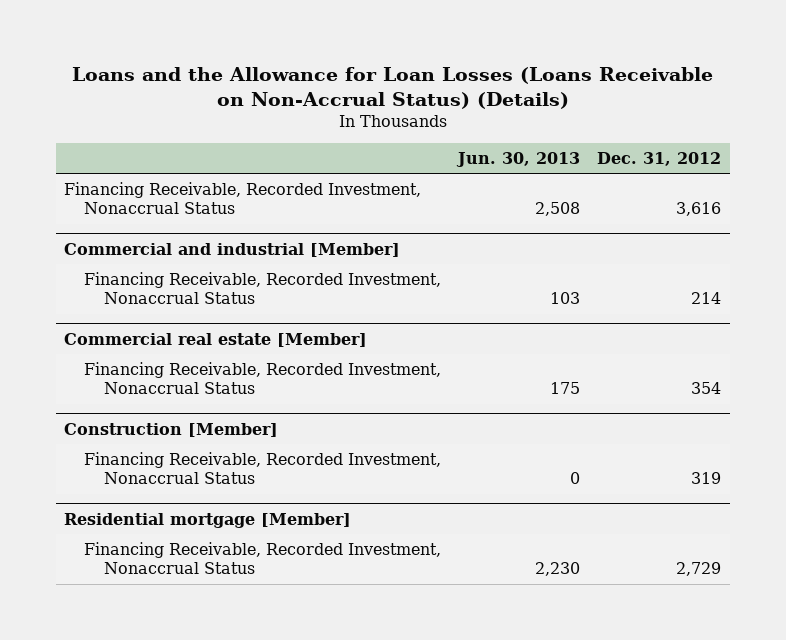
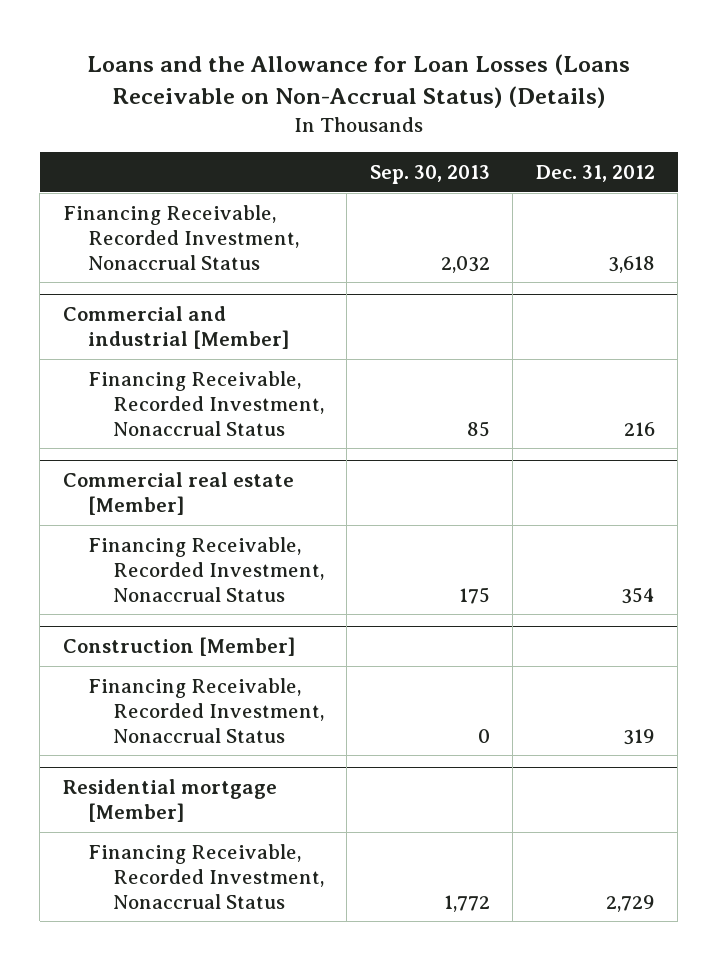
- | Jun. 30, 2013 | Dec. 31, 2012
+ | Sep. 30, 2013 | Dec. 31, 2012
- Financing Receivable, Recorded Investment, Nonaccrual Status | 2,508 | 3,616
+ Financing Receivable, Recorded Investment, Nonaccrual Status | 2,032 | 3,618
@ Commercial and industrial [Member]
- Financing Receivable, Recorded Investment, Nonaccrual Status | 103 | 214
+ Financing Receivable, Recorded Investment, Nonaccrual Status | 85 | 216

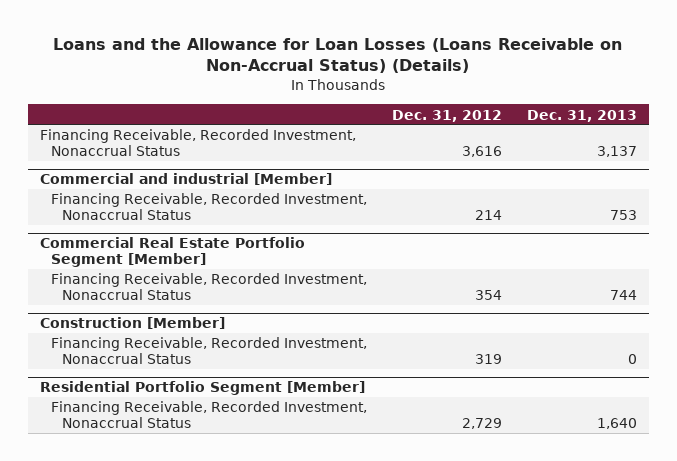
- | Sep. 30, 2013 | Dec. 31, 2012
+ | Dec. 31, 2012 | Dec. 31, 2013
- Financing Receivable, Recorded Investment, Nonaccrual Status | 2,032 | 3,618
+ Financing Receivable, Recorded Investment, Nonaccrual Status | 3,616 | 3,137
@ Commercial and industrial [Member]
- Financing Receivable, Recorded Investment, Nonaccrual Status | 85 | 216
- Commercial real estate [Member]
@ Commercial and industrial [Member]
+ Financing Receivable, Recorded Investment, Nonaccrual Status | 214 | 753
+ Commercial Real Estate Portfolio Segment [Member]
- Residential mortgage [Member]
+ Residential Portfolio Segment [Member]

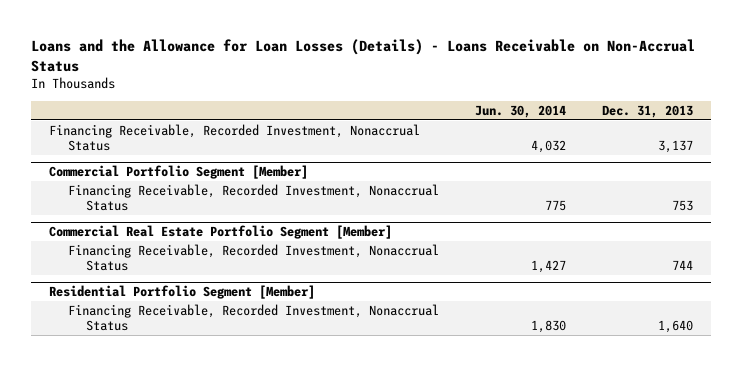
- Loans and the Allowance for Loan Losses (Loans Receivable on Non-Accrual Status) (Details)
+ Loans and the Allowance for Loan Losses (Details) - Loans Receivable on Non-Accrual Status
- | Dec. 31, 2012 | Dec. 31, 2013
+ | Jun. 30, 2014 | Dec. 31, 2013
- Commercial and industrial [Member]
+ Commercial Portfolio Segment [Member]
- Construction [Member]
- Financing Receivable, Recorded Investment, Nonaccrual Status | 319 | 0

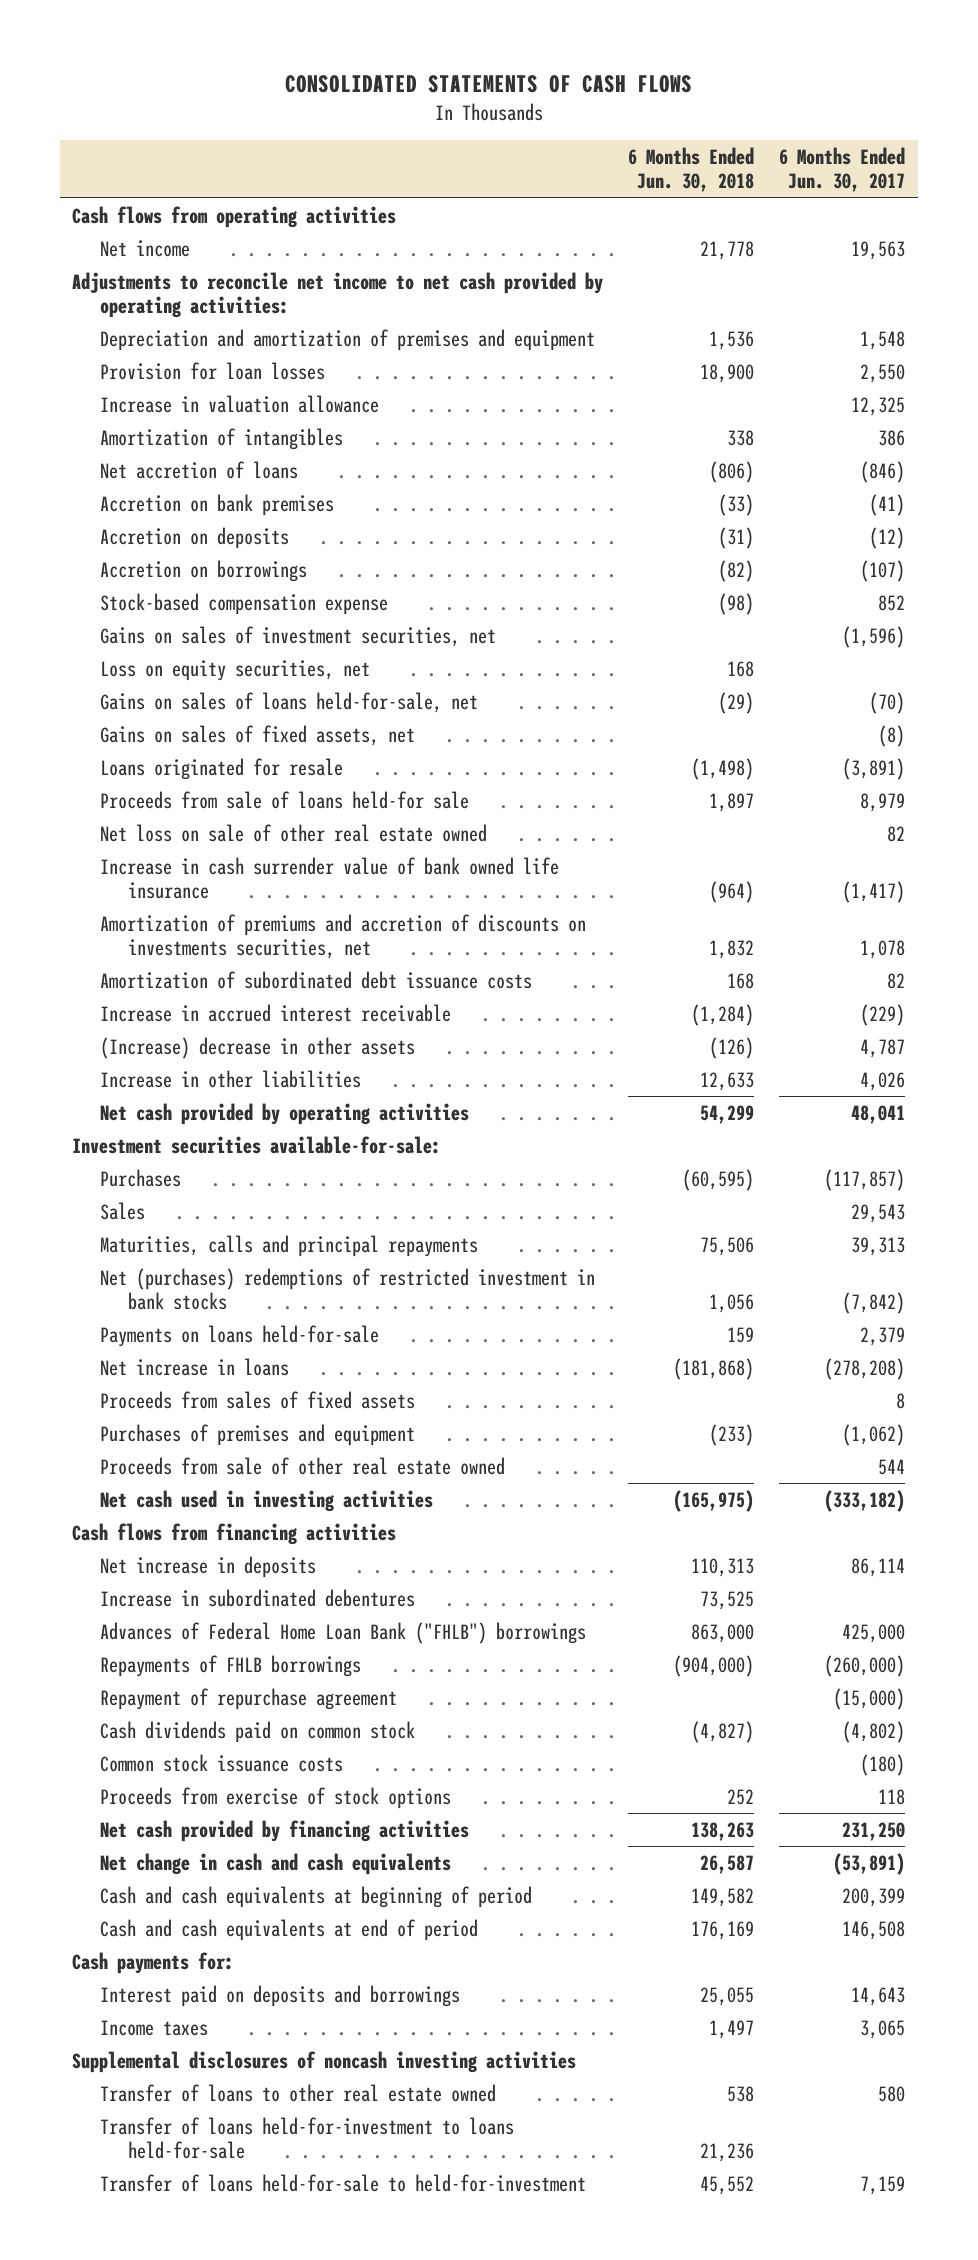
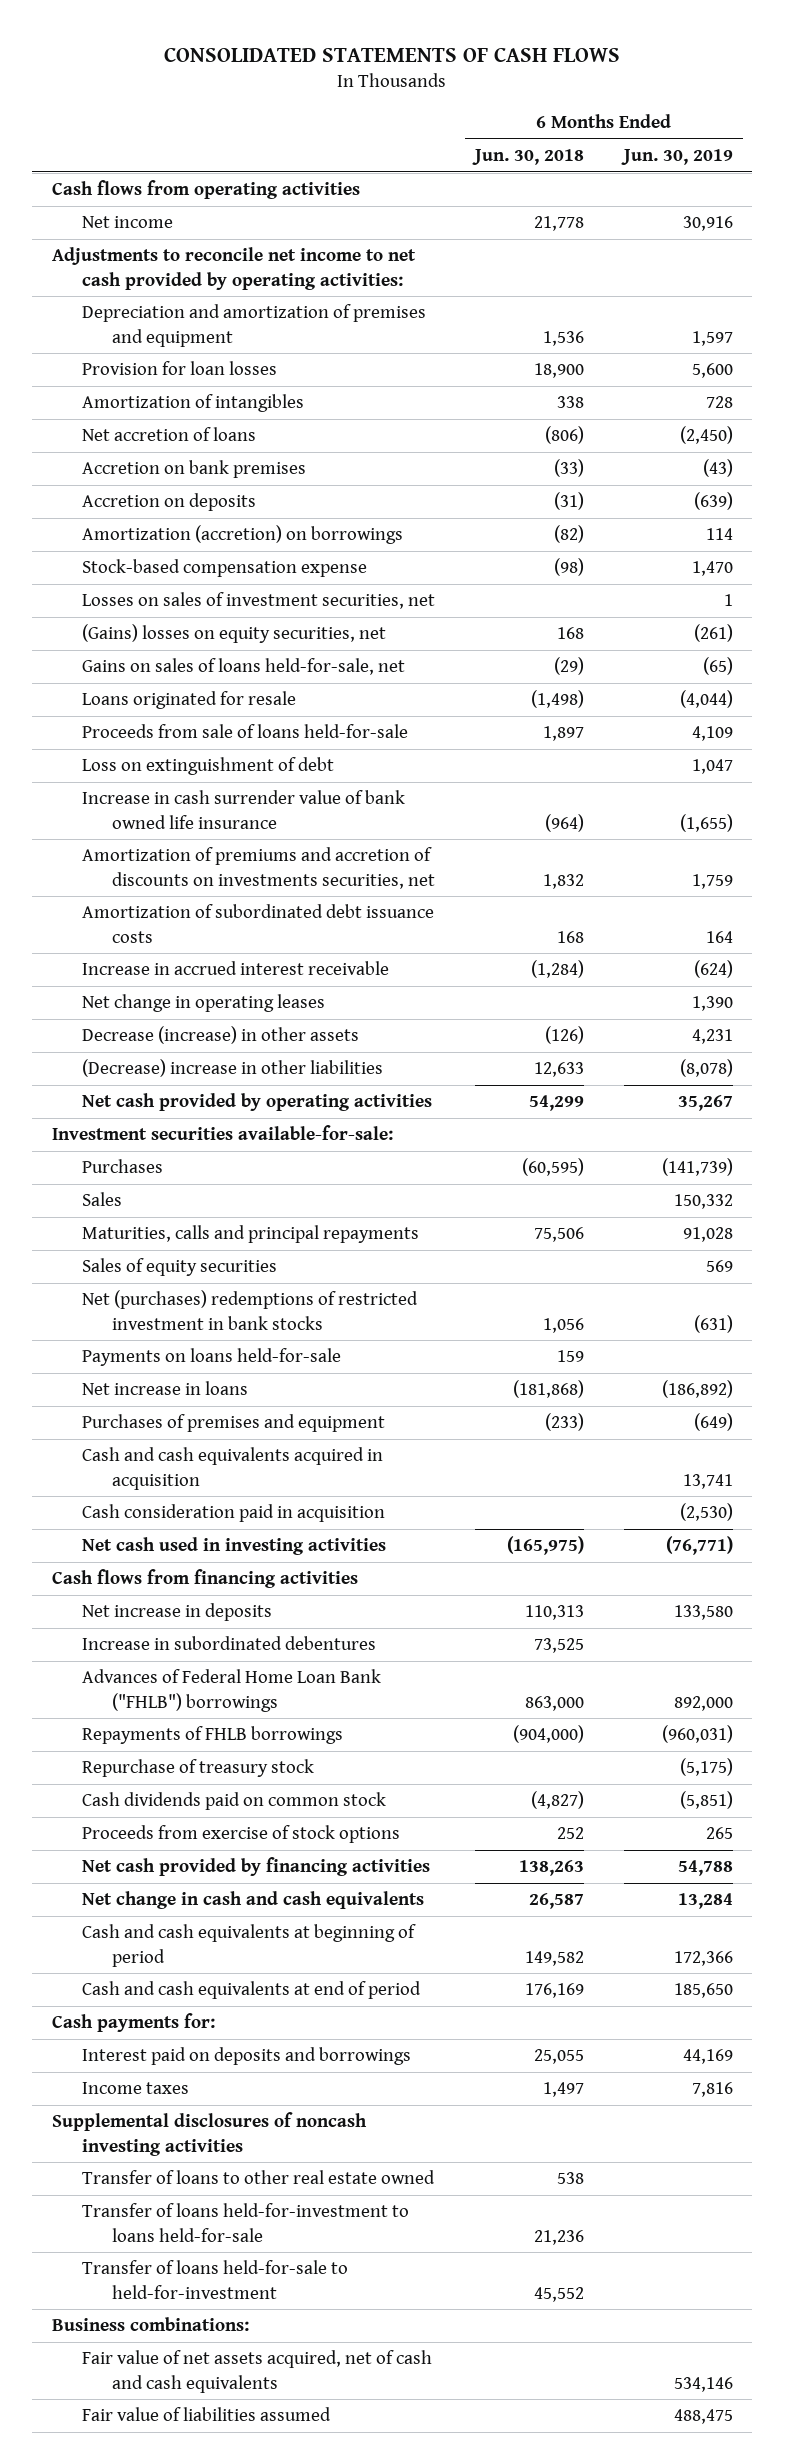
- | 6 Months Ended Jun. 30, 2018 | 6 Months Ended Jun. 30, 2017
+ | 6 Months Ended Jun. 30, 2018 | 6 Months Ended Jun. 30, 2019
- Increase in valuation allowance | | 12,325
- Accretion on borrowings | (82) | (107)
+ Amortization (accretion) on borrowings | (82) | 114
- Gains on sales of investment securities, net | | (1,596)
- Loss on equity securities, net | 168 |
+ Losses on sales of investment securities, net | | 1
+ (Gains) losses on equity securities, net | 168 | (261)
- Gains on sales of fixed assets, net | | (8)
- Proceeds from sale of loans held-for sale | 1,897 | 8,979
- Net loss on sale of other real estate owned | | 82
+ Proceeds from sale of loans held-for-sale | 1,897 | 4,109
+ Loss on extinguishment of debt | | 1,047
- (Increase) decrease in other assets | (126) | 4,787
- Increase in other liabilities | 12,633 | 4,026
+ Net change in operating leases | | 1,390
+ Decrease (increase) in other assets | (126) | 4,231
+ (Decrease) increase in other liabilities | 12,633 | (8,078)
+ Sales of equity securities | | 569
- Proceeds from sales of fixed assets | | 8
- Proceeds from sale of other real estate owned | | 544
+ Cash and cash equivalents acquired in acquisition | | 13,741
+ Cash consideration paid in acquisition | | (2,530)
- Repayment of repurchase agreement | | (15,000)
+ Repurchase of treasury stock | | (5,175)
- Common stock issuance costs | | (180)
+ Business combinations:
+ Fair value of net assets acquired, net of cash and cash equivalents | | 534,146
+ Fair value of liabilities assumed | | 488,475

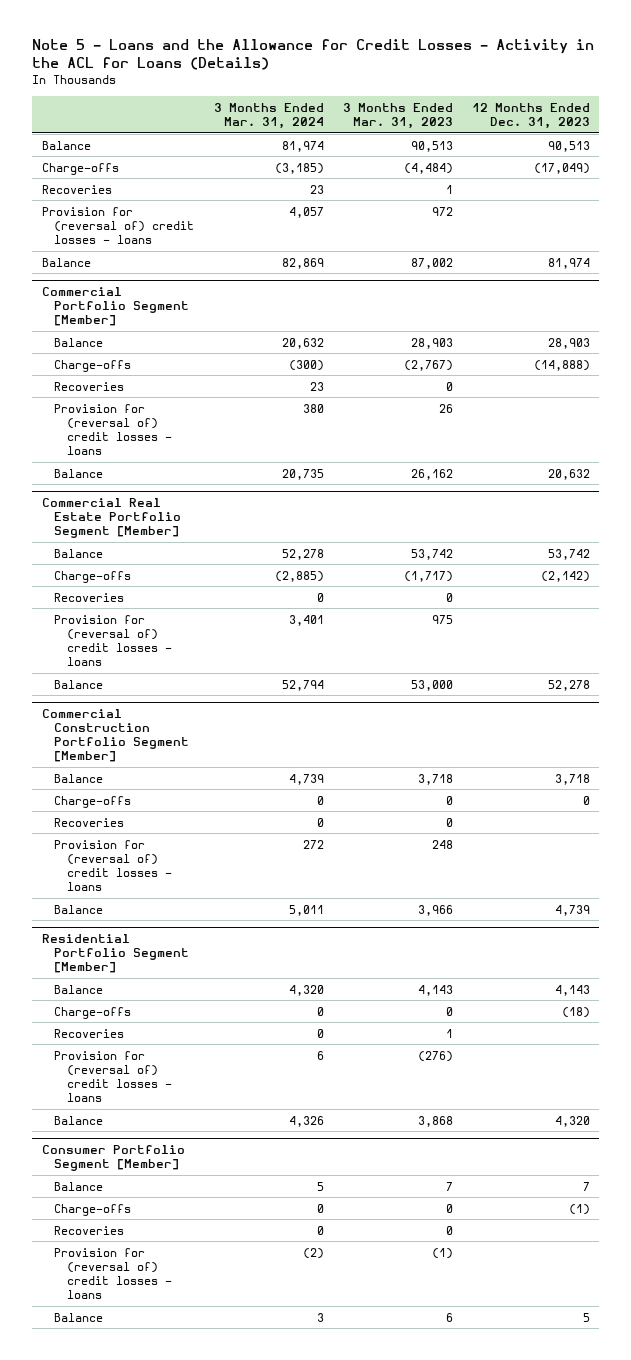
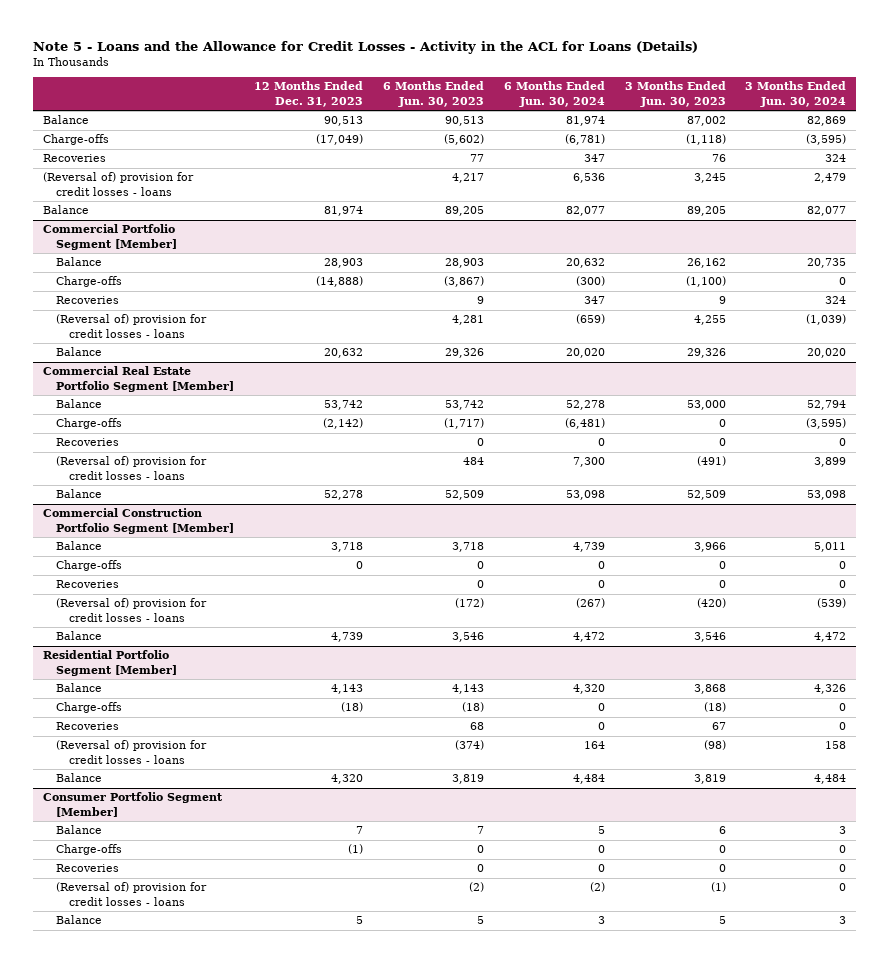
- | 3 Months Ended Mar. 31, 2024 | 3 Months Ended Mar. 31, 2023 | 12 Months Ended Dec. 31, 2023
+ | 12 Months Ended Dec. 31, 2023 | 6 Months Ended Jun. 30, 2023 | 6 Months Ended Jun. 30, 2024 | 3 Months Ended Jun. 30, 2023 | 3 Months Ended Jun. 30, 2024
- Provision for (reversal of) credit losses - loans | 4,057 | 972 |
+ (Reversal of) provision for credit losses - loans | | 4,217 | 6,536 | 3,245 | 2,479
@ Commercial Portfolio Segment [Member]
- Provision for (reversal of) credit losses - loans | 380 | 26 |
+ (Reversal of) provision for credit losses - loans | | 4,281 | (659) | 4,255 | (1,039)
@ Commercial Real Estate Portfolio Segment [Member]
- Provision for (reversal of) credit losses - loans | 3,401 | 975 |
+ (Reversal of) provision for credit losses - loans | | 484 | 7,300 | (491) | 3,899
@ Commercial Construction Portfolio Segment [Member]
- Provision for (reversal of) credit losses - loans | 272 | 248 |
+ (Reversal of) provision for credit losses - loans | | (172) | (267) | (420) | (539)
@ Residential Portfolio Segment [Member]
- Provision for (reversal of) credit losses - loans | 6 | (276) |
+ (Reversal of) provision for credit losses - loans | | (374) | 164 | (98) | 158
@ Consumer Portfolio Segment [Member]
- Provision for (reversal of) credit losses - loans | (2) | (1) |
+ (Reversal of) provision for credit losses - loans | | (2) | (2) | (1) | 0

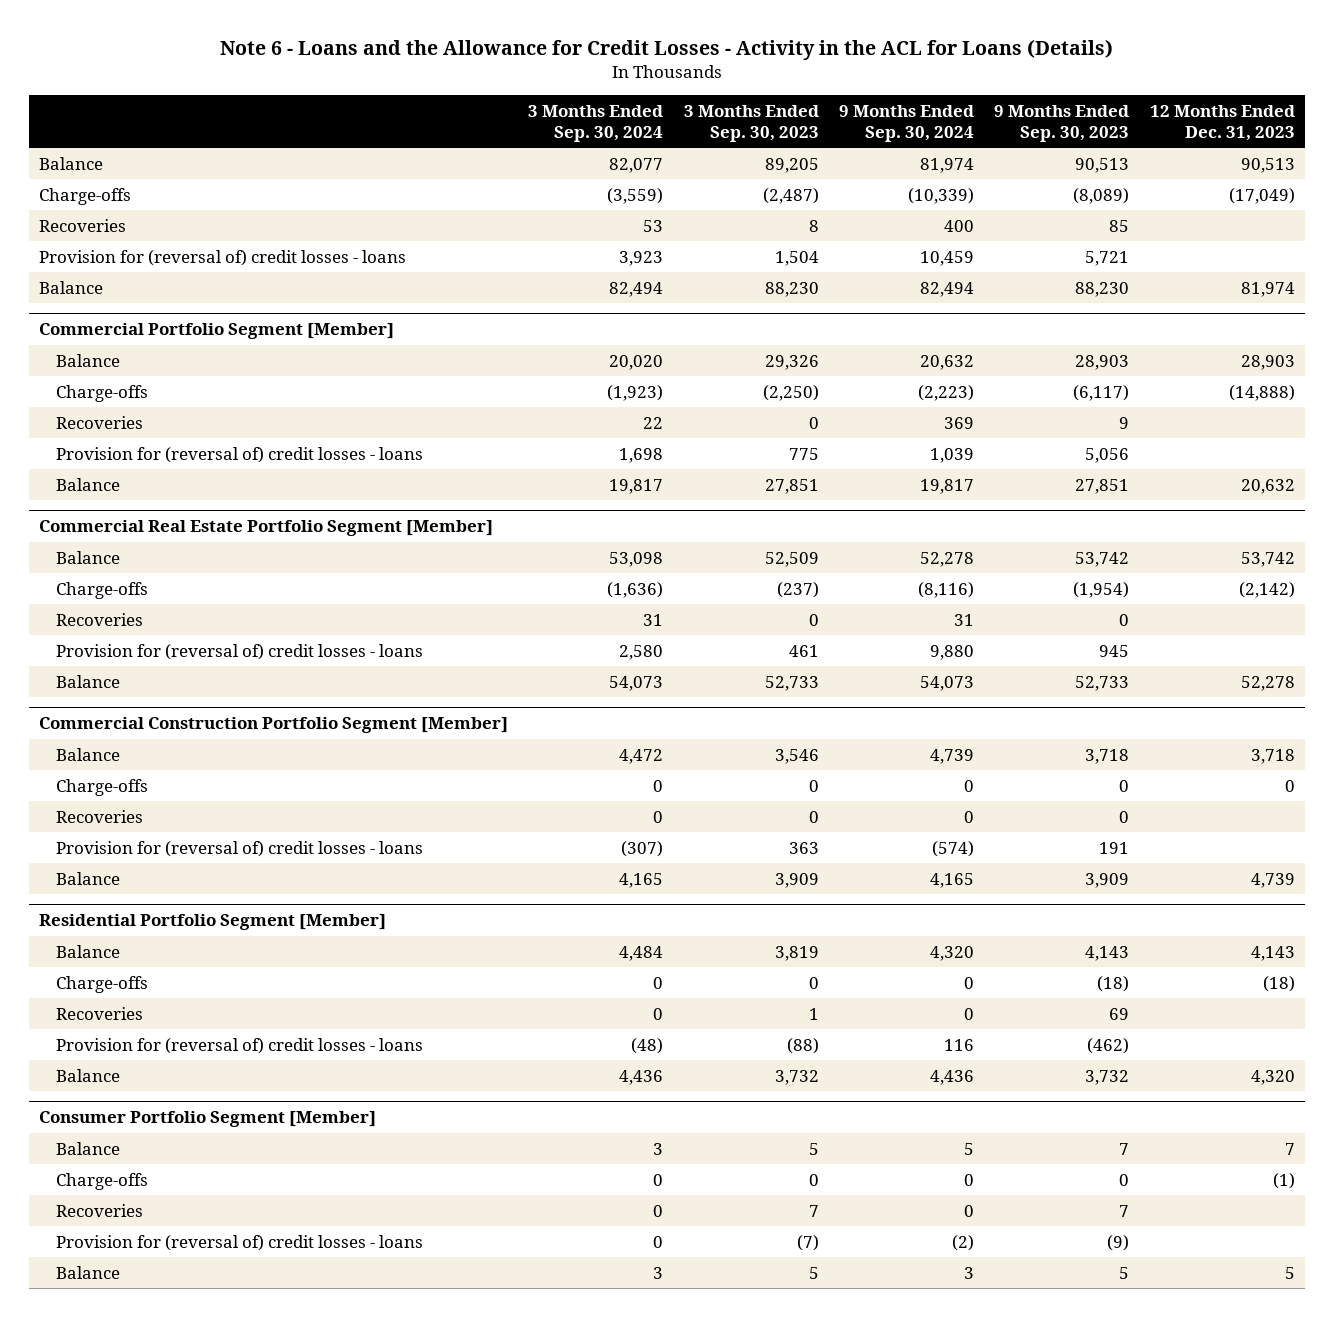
- Note 5 - Loans and the Allowance for Credit Losses - Activity in the ACL for Loans (Details)
+ Note 6 - Loans and the Allowance for Credit Losses - Activity in the ACL for Loans (Details)
- | 12 Months Ended Dec. 31, 2023 | 6 Months Ended Jun. 30, 2023 | 6 Months Ended Jun. 30, 2024 | 3 Months Ended Jun. 30, 2023 | 3 Months Ended Jun. 30, 2024
+ | 3 Months Ended Sep. 30, 2024 | 3 Months Ended Sep. 30, 2023 | 9 Months Ended Sep. 30, 2024 | 9 Months Ended Sep. 30, 2023 | 12 Months Ended Dec. 31, 2023
- (Reversal of) provision for credit losses - loans | | 4,217 | 6,536 | 3,245 | 2,479
+ Provision for (reversal of) credit losses - loans | 3,923 | 1,504 | 10,459 | 5,721 |
@ Commercial Portfolio Segment [Member]
- (Reversal of) provision for credit losses - loans | | 4,281 | (659) | 4,255 | (1,039)
+ Provision for (reversal of) credit losses - loans | 1,698 | 775 | 1,039 | 5,056 |
@ Commercial Real Estate Portfolio Segment [Member]
- (Reversal of) provision for credit losses - loans | | 484 | 7,300 | (491) | 3,899
+ Provision for (reversal of) credit losses - loans | 2,580 | 461 | 9,880 | 945 |
@ Commercial Construction Portfolio Segment [Member]
- (Reversal of) provision for credit losses - loans | | (172) | (267) | (420) | (539)
+ Provision for (reversal of) credit losses - loans | (307) | 363 | (574) | 191 |
@ Residential Portfolio Segment [Member]
- (Reversal of) provision for credit losses - loans | | (374) | 164 | (98) | 158
+ Provision for (reversal of) credit losses - loans | (48) | (88) | 116 | (462) |
@ Consumer Portfolio Segment [Member]
- (Reversal of) provision for credit losses - loans | | (2) | (2) | (1) | 0
+ Provision for (reversal of) credit losses - loans | 0 | (7) | (2) | (9) |

